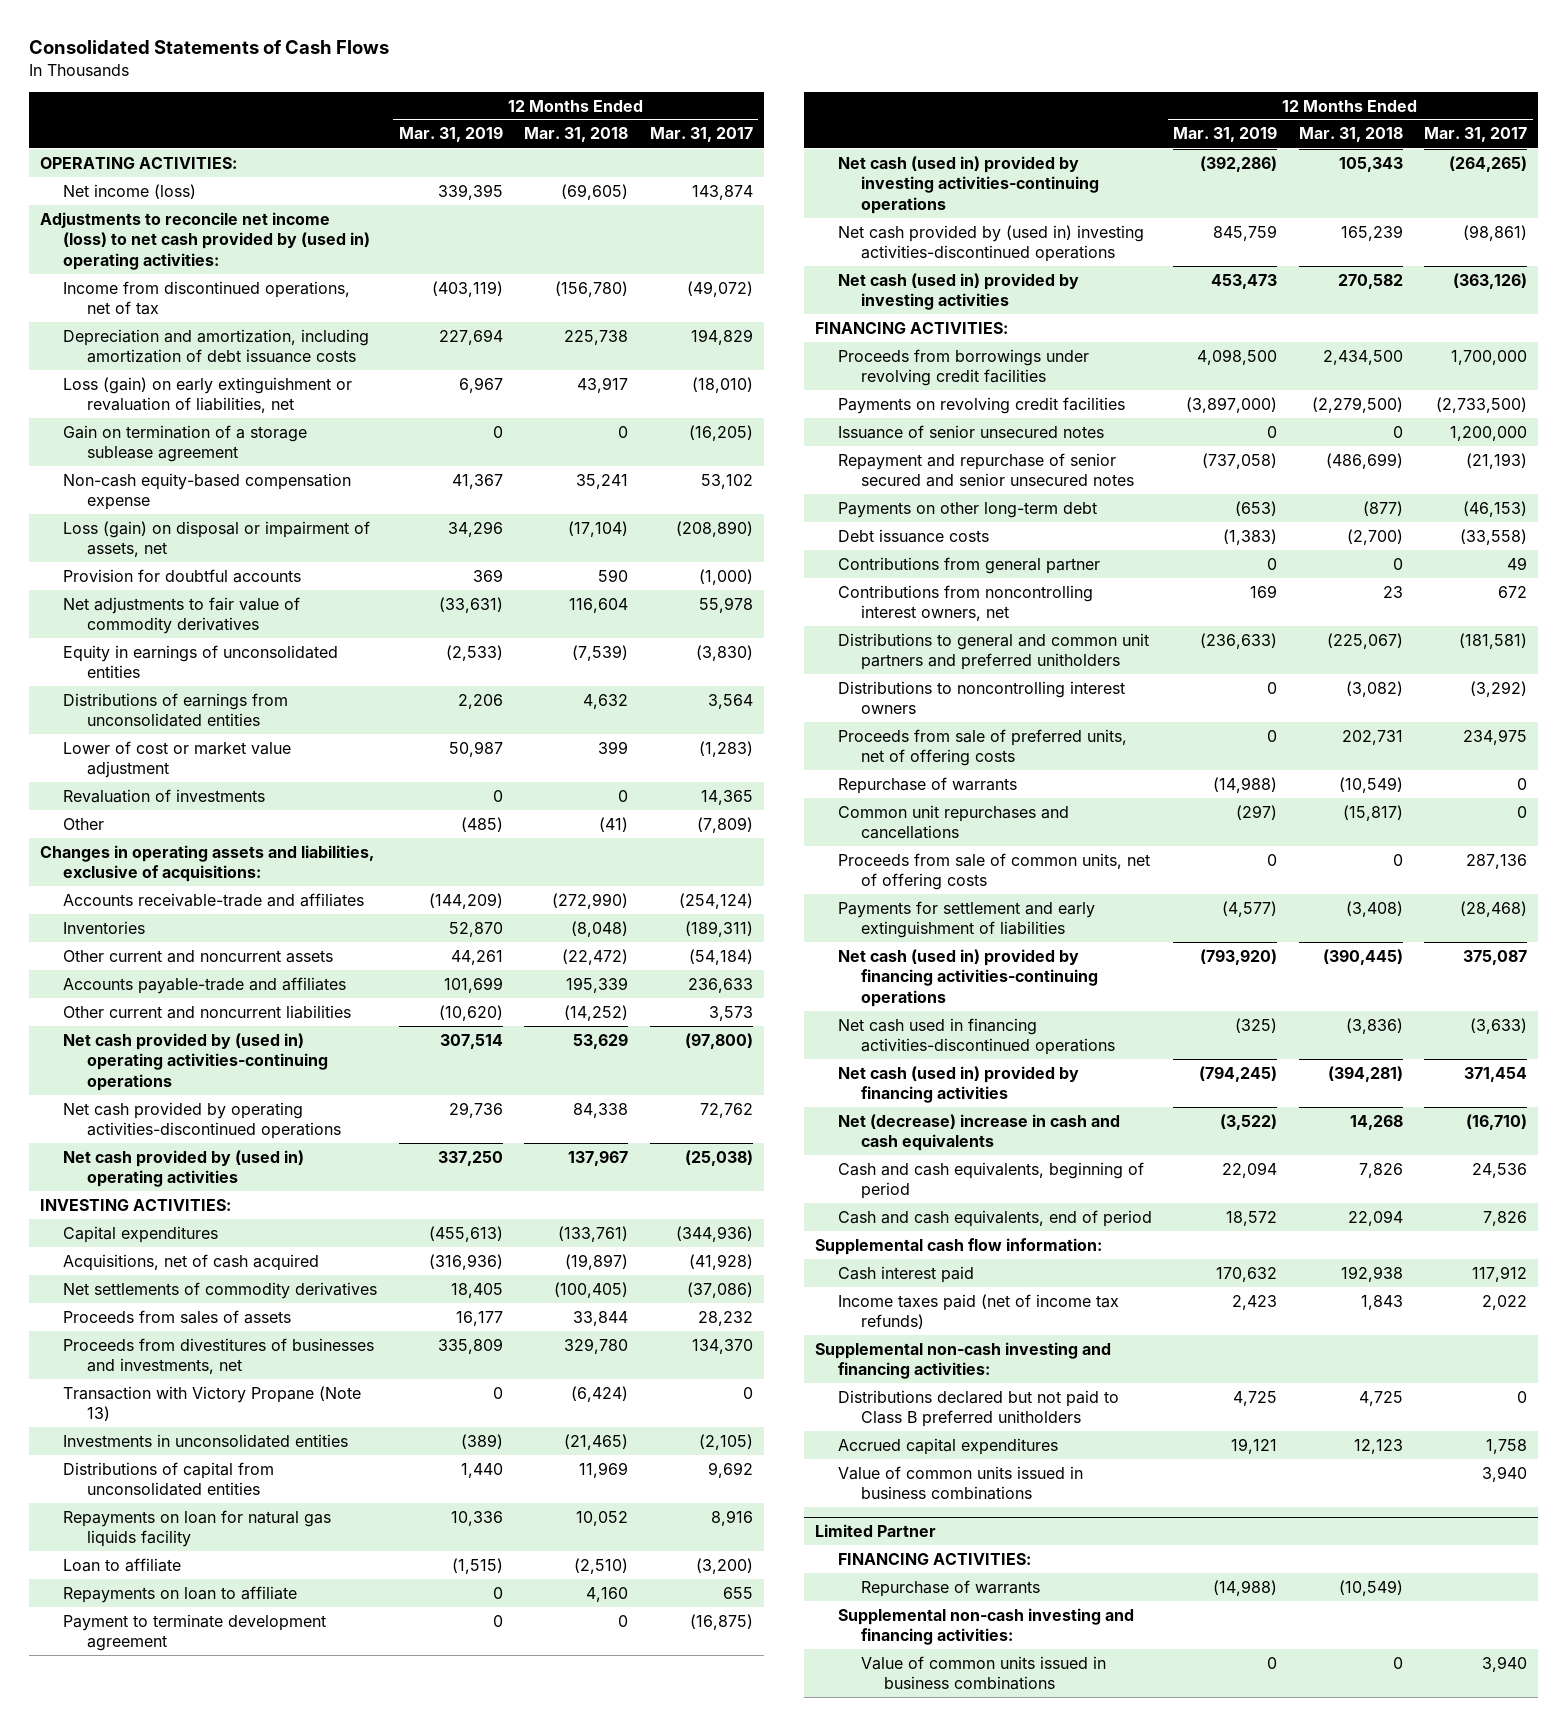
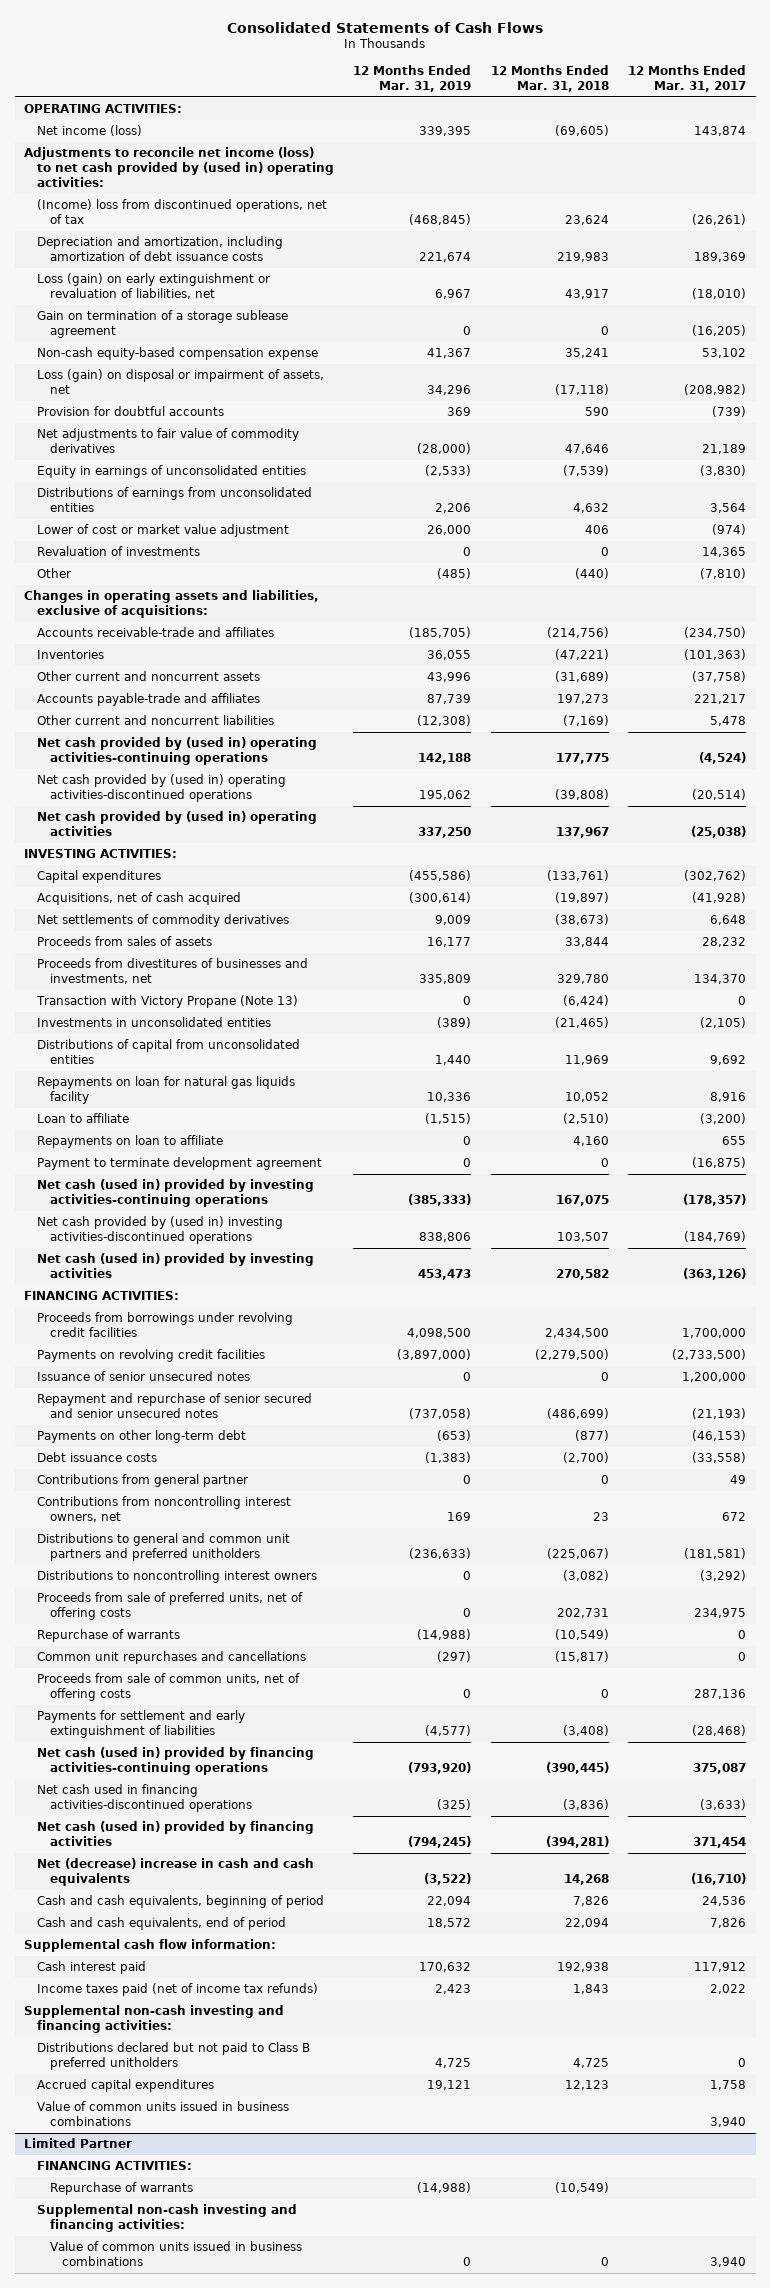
- Income from discontinued operations, net of tax | (403,119) | (156,780) | (49,072)
- Depreciation and amortization, including amortization of debt issuance costs | 227,694 | 225,738 | 194,829
+ (Income) loss from discontinued operations, net of tax | (468,845) | 23,624 | (26,261)
+ Depreciation and amortization, including amortization of debt issuance costs | 221,674 | 219,983 | 189,369
- Loss (gain) on disposal or impairment of assets, net | 34,296 | (17,104) | (208,890)
- Provision for doubtful accounts | 369 | 590 | (1,000)
- Net adjustments to fair value of commodity derivatives | (33,631) | 116,604 | 55,978
+ Loss (gain) on disposal or impairment of assets, net | 34,296 | (17,118) | (208,982)
+ Provision for doubtful accounts | 369 | 590 | (739)
+ Net adjustments to fair value of commodity derivatives | (28,000) | 47,646 | 21,189
- Lower of cost or market value adjustment | 50,987 | 399 | (1,283)
+ Lower of cost or market value adjustment | 26,000 | 406 | (974)
- Other | (485) | (41) | (7,809)
+ Other | (485) | (440) | (7,810)
- Accounts receivable-trade and affiliates | (144,209) | (272,990) | (254,124)
- Inventories | 52,870 | (8,048) | (189,311)
- Other current and noncurrent assets | 44,261 | (22,472) | (54,184)
- Accounts payable-trade and affiliates | 101,699 | 195,339 | 236,633
- Other current and noncurrent liabilities | (10,620) | (14,252) | 3,573
- Net cash provided by (used in) operating activities-continuing operations | 307,514 | 53,629 | (97,800)
- Net cash provided by operating activities-discontinued operations | 29,736 | 84,338 | 72,762
+ Accounts receivable-trade and affiliates | (185,705) | (214,756) | (234,750)
+ Inventories | 36,055 | (47,221) | (101,363)
+ Other current and noncurrent assets | 43,996 | (31,689) | (37,758)
+ Accounts payable-trade and affiliates | 87,739 | 197,273 | 221,217
+ Other current and noncurrent liabilities | (12,308) | (7,169) | 5,478
+ Net cash provided by (used in) operating activities-continuing operations | 142,188 | 177,775 | (4,524)
+ Net cash provided by (used in) operating activities-discontinued operations | 195,062 | (39,808) | (20,514)
- Capital expenditures | (455,613) | (133,761) | (344,936)
- Acquisitions, net of cash acquired | (316,936) | (19,897) | (41,928)
- Net settlements of commodity derivatives | 18,405 | (100,405) | (37,086)
+ Capital expenditures | (455,586) | (133,761) | (302,762)
+ Acquisitions, net of cash acquired | (300,614) | (19,897) | (41,928)
+ Net settlements of commodity derivatives | 9,009 | (38,673) | 6,648
- Net cash (used in) provided by investing activities-continuing operations | (392,286) | 105,343 | (264,265)
- Net cash provided by (used in) investing activities-discontinued operations | 845,759 | 165,239 | (98,861)
+ Net cash (used in) provided by investing activities-continuing operations | (385,333) | 167,075 | (178,357)
+ Net cash provided by (used in) investing activities-discontinued operations | 838,806 | 103,507 | (184,769)

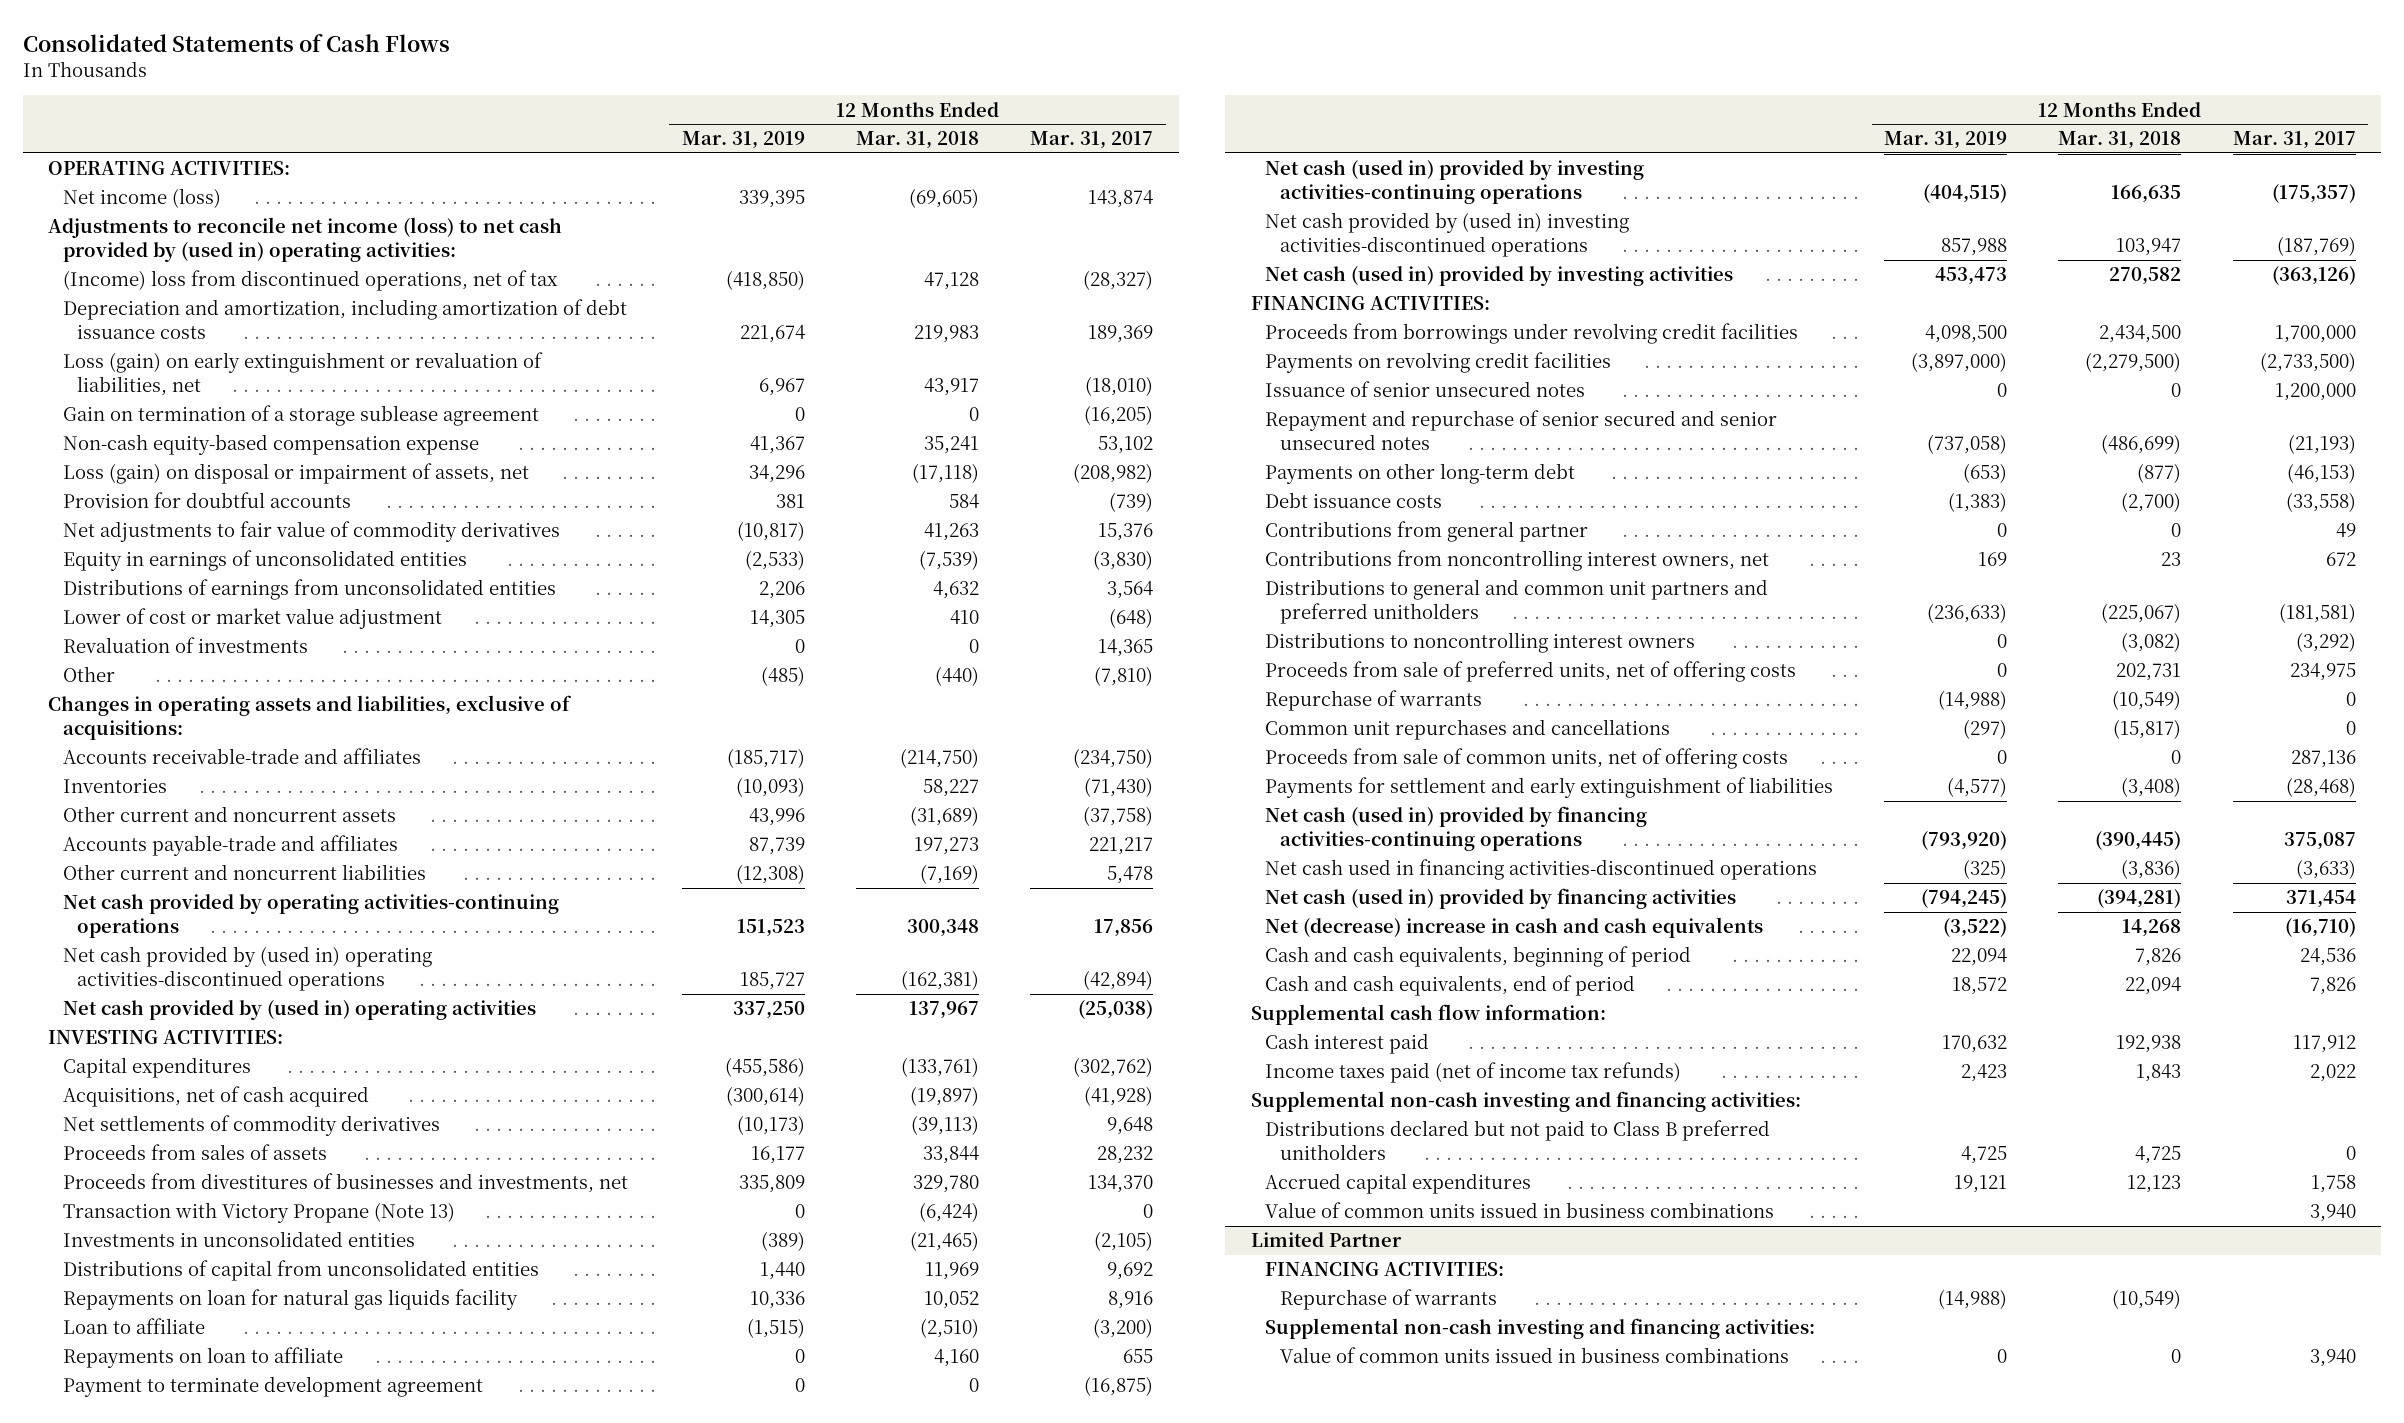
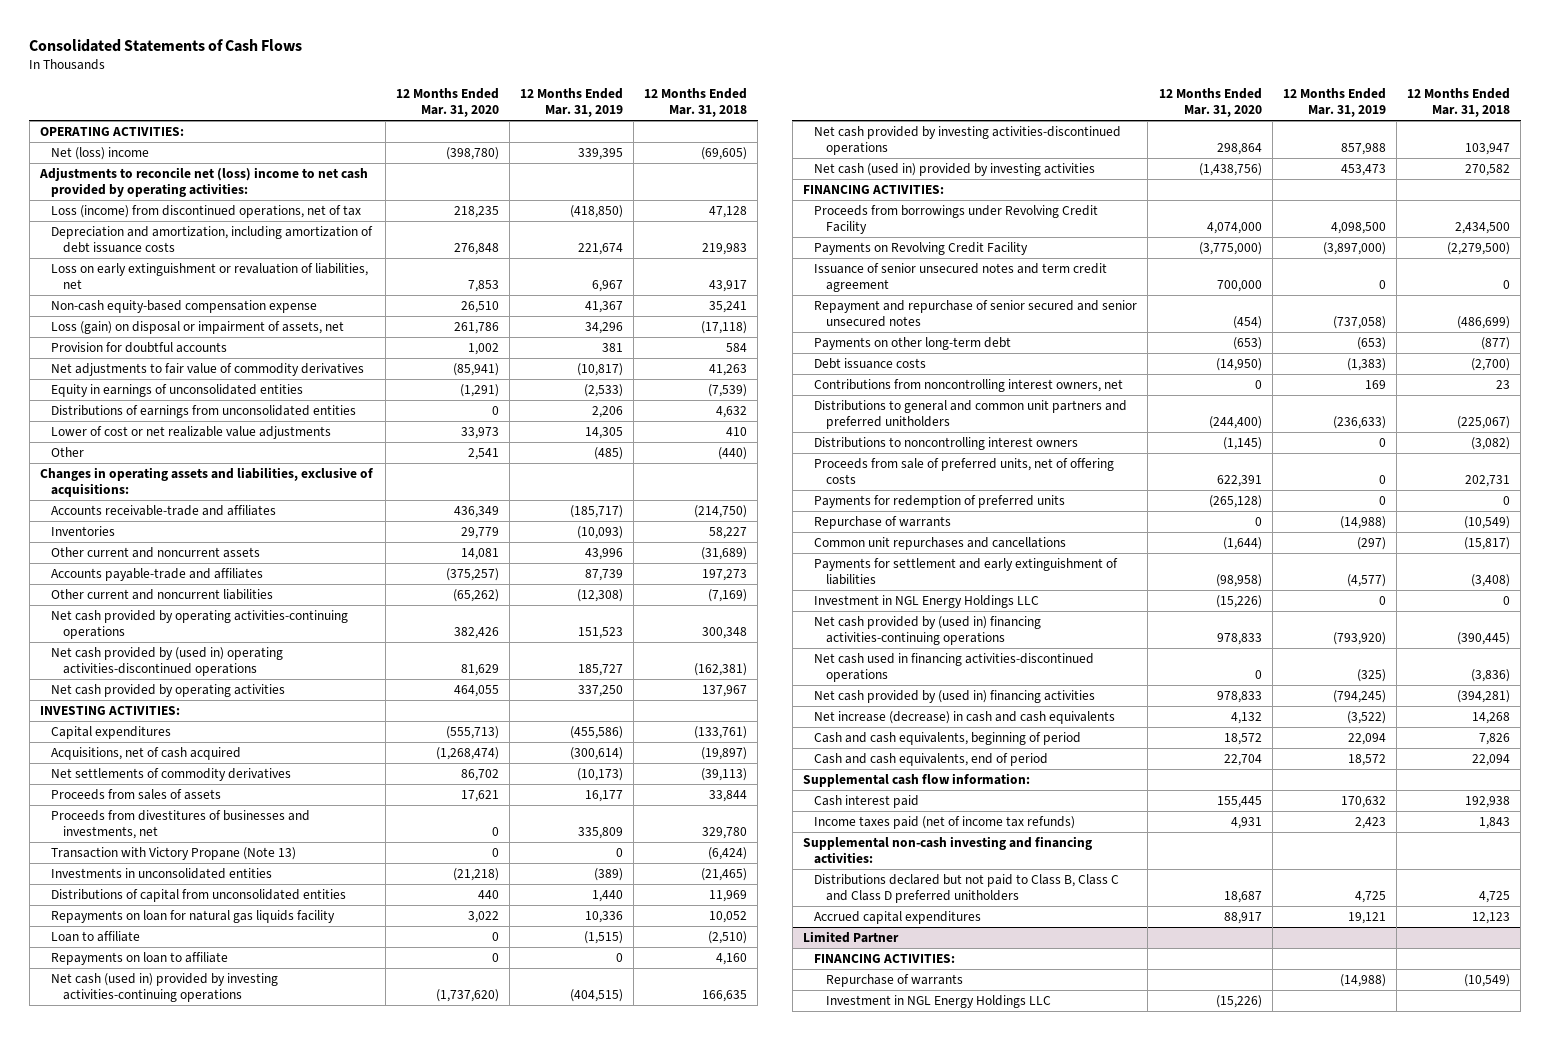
- | 12 Months Ended Mar. 31, 2019 | 12 Months Ended Mar. 31, 2018 | 12 Months Ended Mar. 31, 2017
+ | 12 Months Ended Mar. 31, 2020 | 12 Months Ended Mar. 31, 2019 | 12 Months Ended Mar. 31, 2018
- Net income (loss) | 339,395 | (69,605) | 143,874
- Adjustments to reconcile net income (loss) to net cash provided by (used in) operating activities:
- (Income) loss from discontinued operations, net of tax | (418,850) | 47,128 | (28,327)
+ Net (loss) income | (398,780) | 339,395 | (69,605)
+ Adjustments to reconcile net (loss) income to net cash provided by operating activities:
+ Loss (income) from discontinued operations, net of tax | 218,235 | (418,850) | 47,128
- Loss (gain) on early extinguishment or revaluation of liabilities, net | 6,967 | 43,917 | (18,010)
- Gain on termination of a storage sublease agreement | 0 | 0 | (16,205)
+ Loss on early extinguishment or revaluation of liabilities, net | 7,853 | 6,967 | 43,917
- Lower of cost or market value adjustment | 14,305 | 410 | (648)
- Revaluation of investments | 0 | 0 | 14,365
+ Lower of cost or net realizable value adjustments | 33,973 | 14,305 | 410
- Net cash provided by (used in) operating activities | 337,250 | 137,967 | (25,038)
+ Net cash provided by operating activities | 464,055 | 337,250 | 137,967
- Payment to terminate development agreement | 0 | 0 | (16,875)
- Net cash provided by (used in) investing activities-discontinued operations | 857,988 | 103,947 | (187,769)
+ Net cash provided by investing activities-discontinued operations | 298,864 | 857,988 | 103,947
- Proceeds from borrowings under revolving credit facilities | 4,098,500 | 2,434,500 | 1,700,000
- Payments on revolving credit facilities | (3,897,000) | (2,279,500) | (2,733,500)
- Issuance of senior unsecured notes | 0 | 0 | 1,200,000
+ Proceeds from borrowings under Revolving Credit Facility | 4,074,000 | 4,098,500 | 2,434,500
+ Payments on Revolving Credit Facility | (3,775,000) | (3,897,000) | (2,279,500)
+ Issuance of senior unsecured notes and term credit agreement | 700,000 | 0 | 0
- Contributions from general partner | 0 | 0 | 49
+ Payments for redemption of preferred units | (265,128) | 0 | 0
- Proceeds from sale of common units, net of offering costs | 0 | 0 | 287,136
- Net cash (used in) provided by financing activities-continuing operations | (793,920) | (390,445) | 375,087
+ Investment in NGL Energy Holdings LLC | (15,226) | 0 | 0
+ Net cash provided by (used in) financing activities-continuing operations | 978,833 | (793,920) | (390,445)
- Net cash (used in) provided by financing activities | (794,245) | (394,281) | 371,454
- Net (decrease) increase in cash and cash equivalents | (3,522) | 14,268 | (16,710)
+ Net cash provided by (used in) financing activities | 978,833 | (794,245) | (394,281)
+ Net increase (decrease) in cash and cash equivalents | 4,132 | (3,522) | 14,268
- Distributions declared but not paid to Class B preferred unitholders | 4,725 | 4,725 | 0
+ Distributions declared but not paid to Class B, Class C and Class D preferred unitholders | 18,687 | 4,725 | 4,725
- Value of common units issued in business combinations | | | 3,940
@ Limited Partner
- Supplemental non-cash investing and financing activities:
- Value of common units issued in business combinations | 0 | 0 | 3,940
+ Investment in NGL Energy Holdings LLC | (15,226) | |

